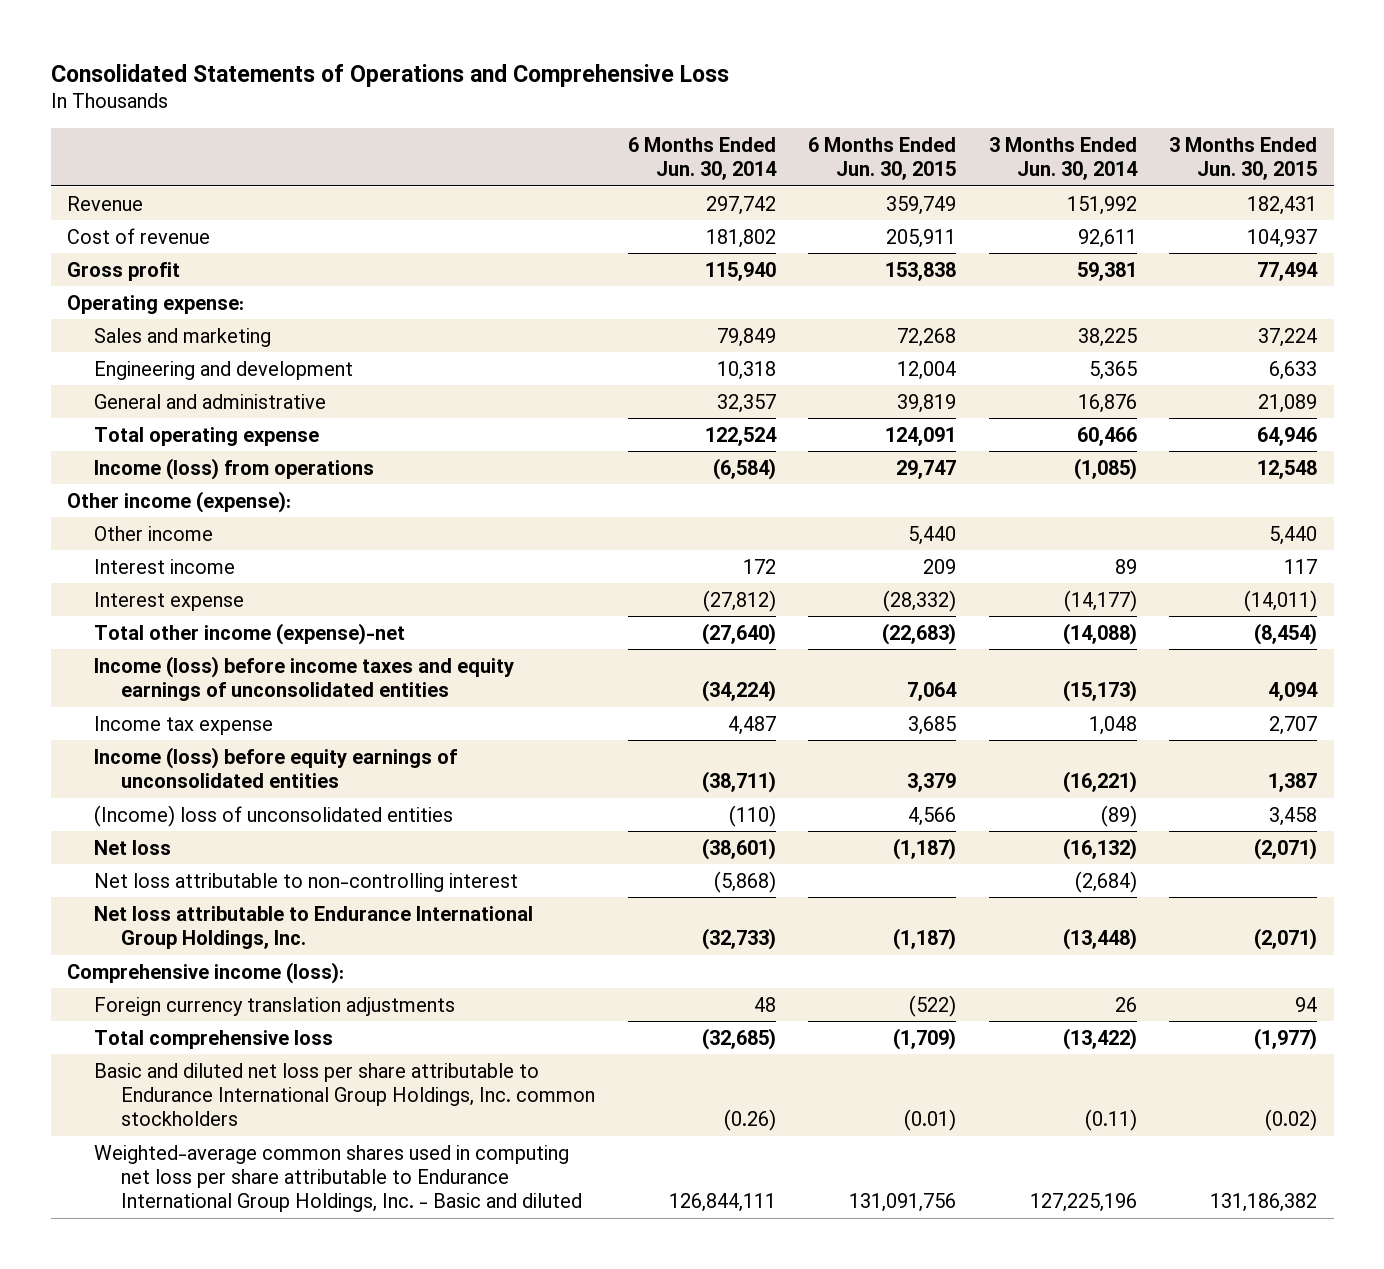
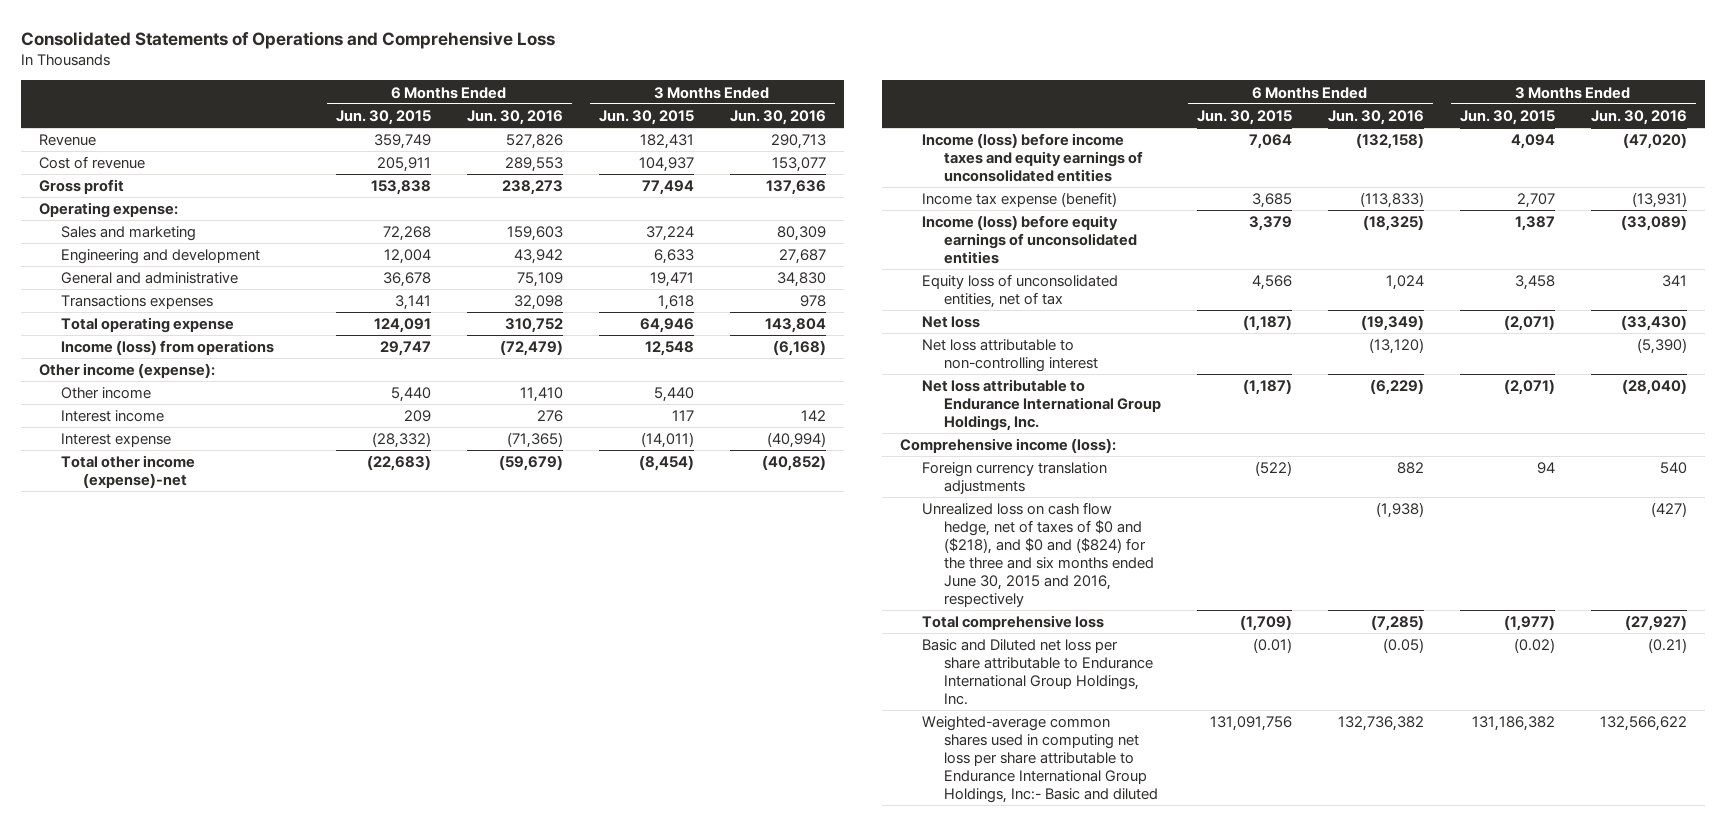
- | 6 Months Ended Jun. 30, 2014 | 6 Months Ended Jun. 30, 2015 | 3 Months Ended Jun. 30, 2014 | 3 Months Ended Jun. 30, 2015
+ | 6 Months Ended Jun. 30, 2015 | 6 Months Ended Jun. 30, 2016 | 3 Months Ended Jun. 30, 2015 | 3 Months Ended Jun. 30, 2016
- General and administrative | 32,357 | 39,819 | 16,876 | 21,089
+ General and administrative | 36,678 | 75,109 | 19,471 | 34,830
+ Transactions expenses | 3,141 | 32,098 | 1,618 | 978
- Income tax expense | 4,487 | 3,685 | 1,048 | 2,707
+ Income tax expense (benefit) | 3,685 | (113,833) | 2,707 | (13,931)
- (Income) loss of unconsolidated entities | (110) | 4,566 | (89) | 3,458
+ Equity loss of unconsolidated entities, net of tax | 4,566 | 1,024 | 3,458 | 341
+ Unrealized loss on cash flow hedge, net of taxes of $0 and ($218), and $0 and ($824) for the three and six months ended June 30, 2015 and 2016, respectively | | (1,938) | | (427)
- Basic and diluted net loss per share attributable to Endurance International Group Holdings, Inc. common stockholders | (0.26) | (0.01) | (0.11) | (0.02)
- Weighted-average common shares used in computing net loss per share attributable to Endurance International Group Holdings, Inc. - Basic and diluted | 126,844,111 | 131,091,756 | 127,225,196 | 131,186,382
+ Basic and Diluted net loss per share attributable to Endurance International Group Holdings, Inc. | (0.01) | (0.05) | (0.02) | (0.21)
+ Weighted-average common shares used in computing net loss per share attributable to Endurance International Group Holdings, Inc:- Basic and diluted | 131,091,756 | 132,736,382 | 131,186,382 | 132,566,622

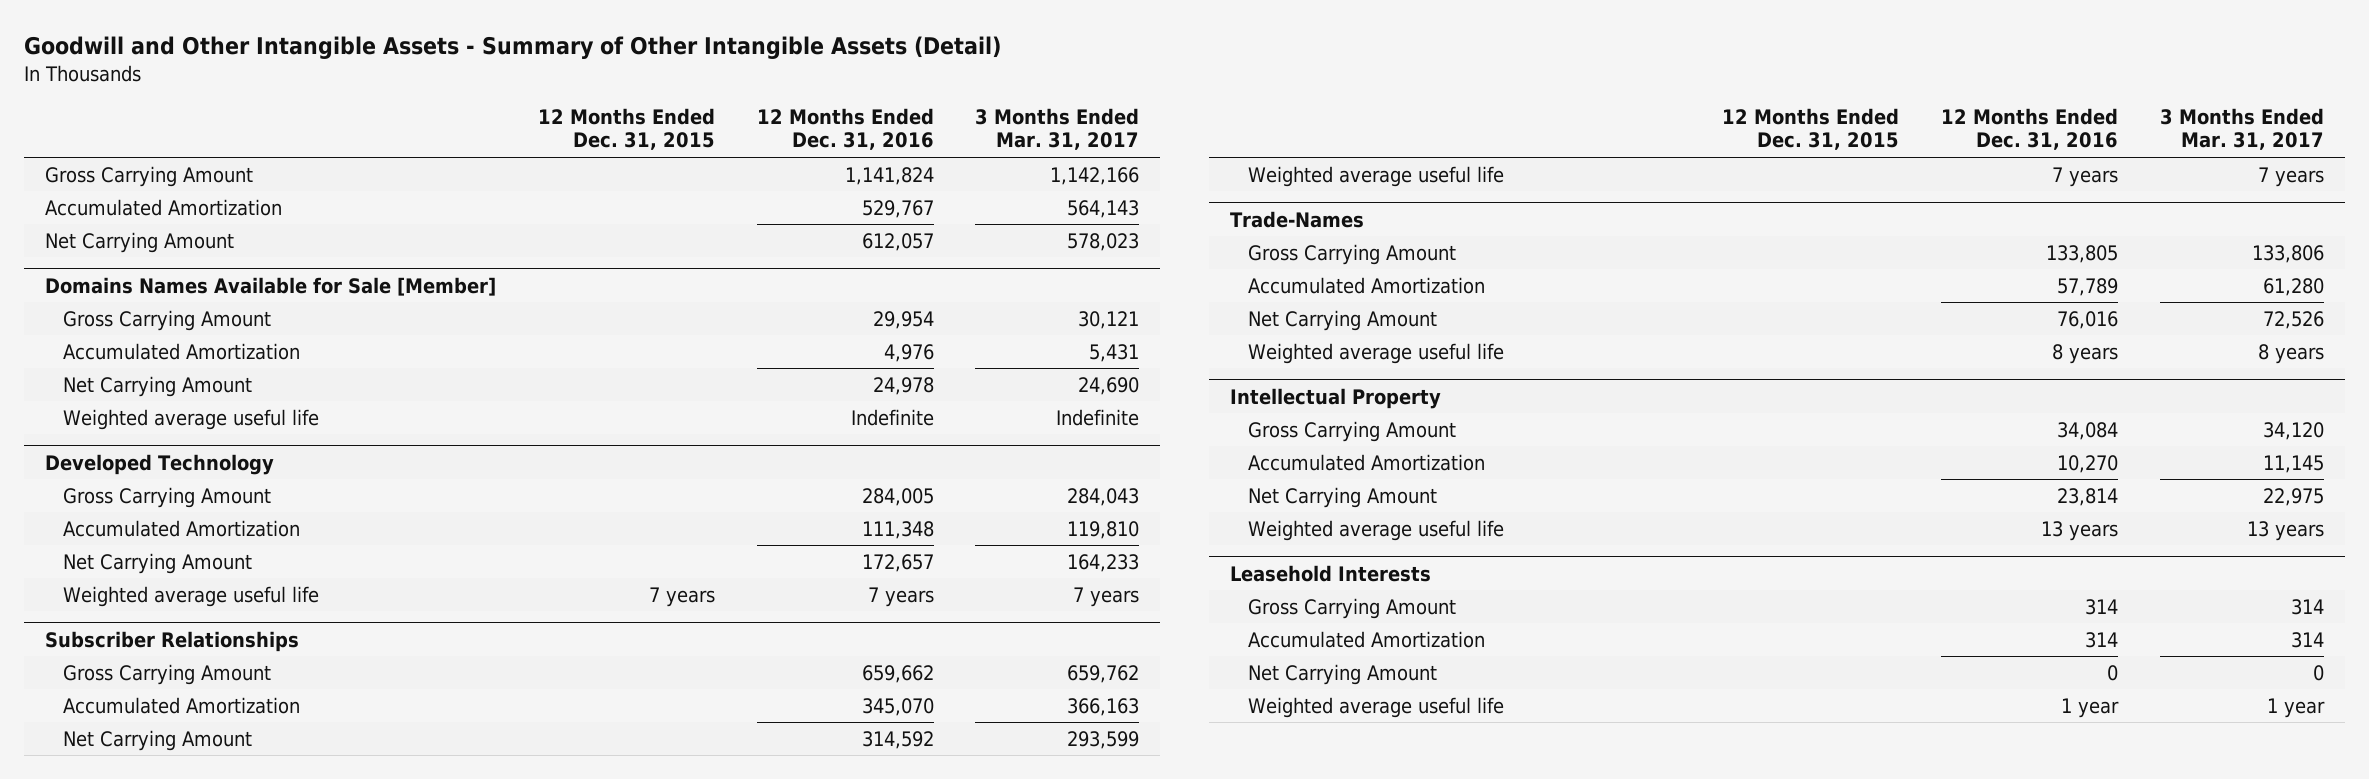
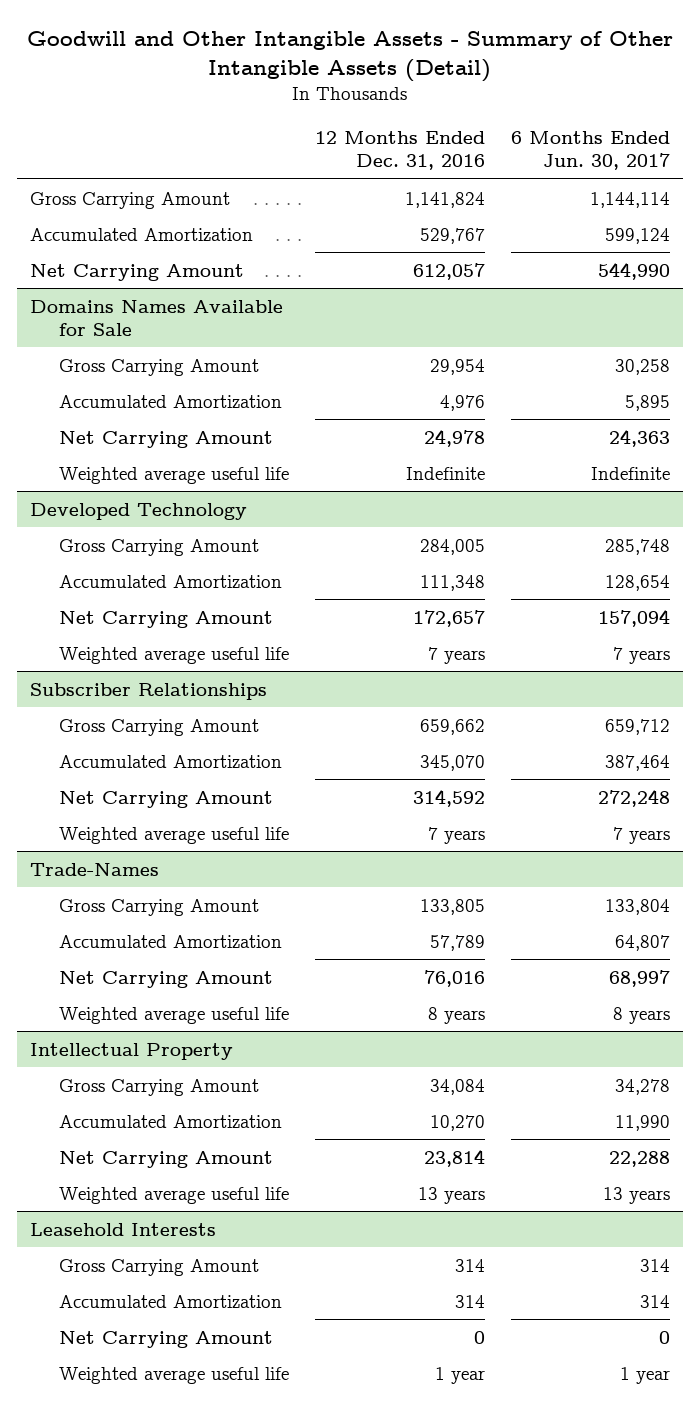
- | 12 Months Ended Dec. 31, 2015 | 12 Months Ended Dec. 31, 2016 | 3 Months Ended Mar. 31, 2017
+ | 12 Months Ended Dec. 31, 2016 | 6 Months Ended Jun. 30, 2017
- Domains Names Available for Sale [Member]
+ Domains Names Available for Sale

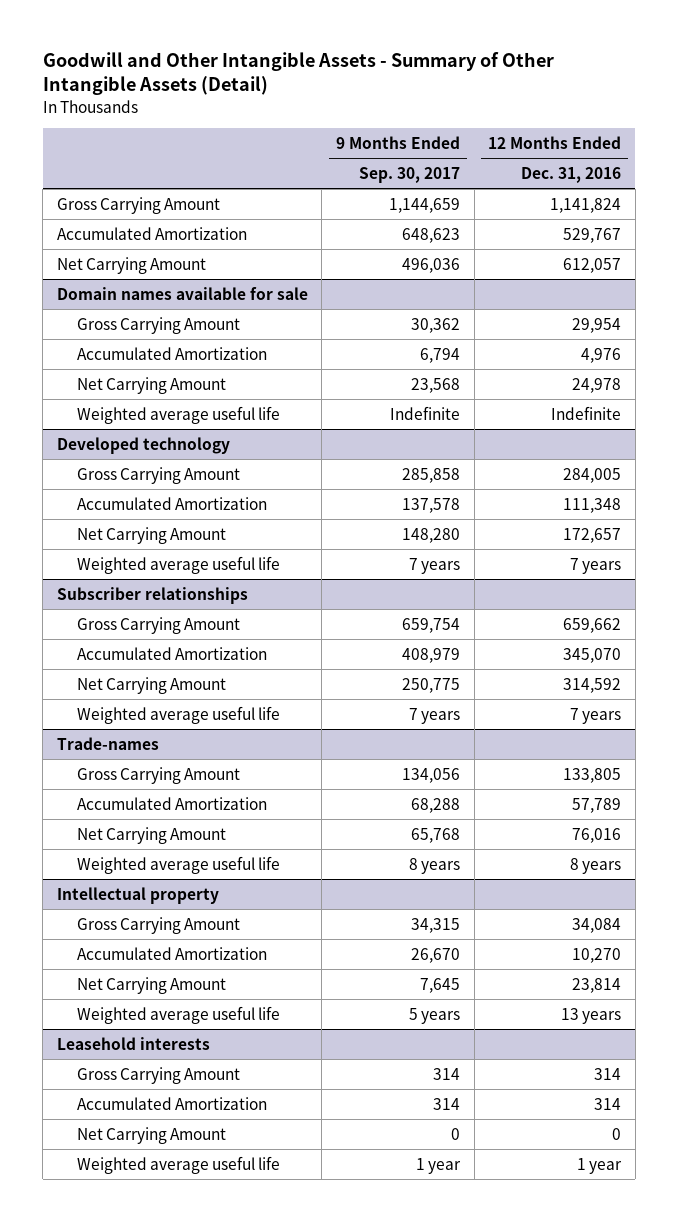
- | 12 Months Ended Dec. 31, 2016 | 6 Months Ended Jun. 30, 2017
+ | 9 Months Ended Sep. 30, 2017 | 12 Months Ended Dec. 31, 2016
- Domains Names Available for Sale
+ Domain names available for sale
- Developed Technology
+ Developed technology
- Subscriber Relationships
+ Subscriber relationships
- Trade-Names
+ Trade-names
- Intellectual Property
+ Intellectual property
- Leasehold Interests
+ Leasehold interests

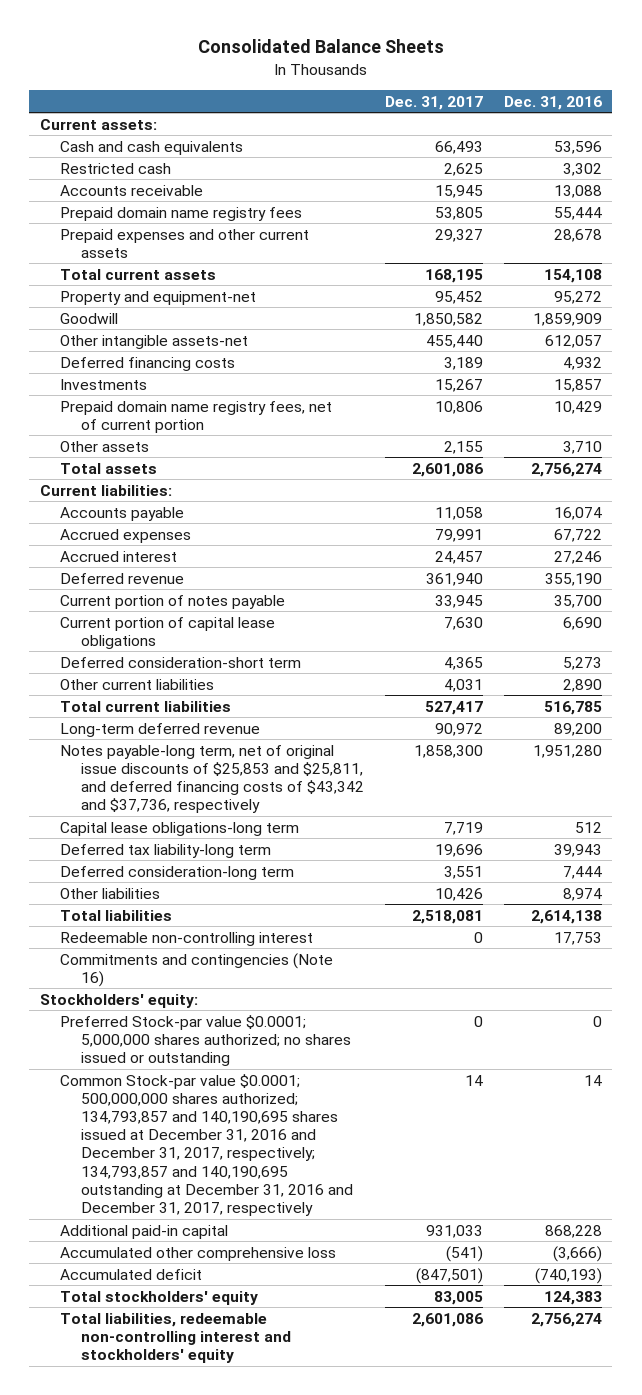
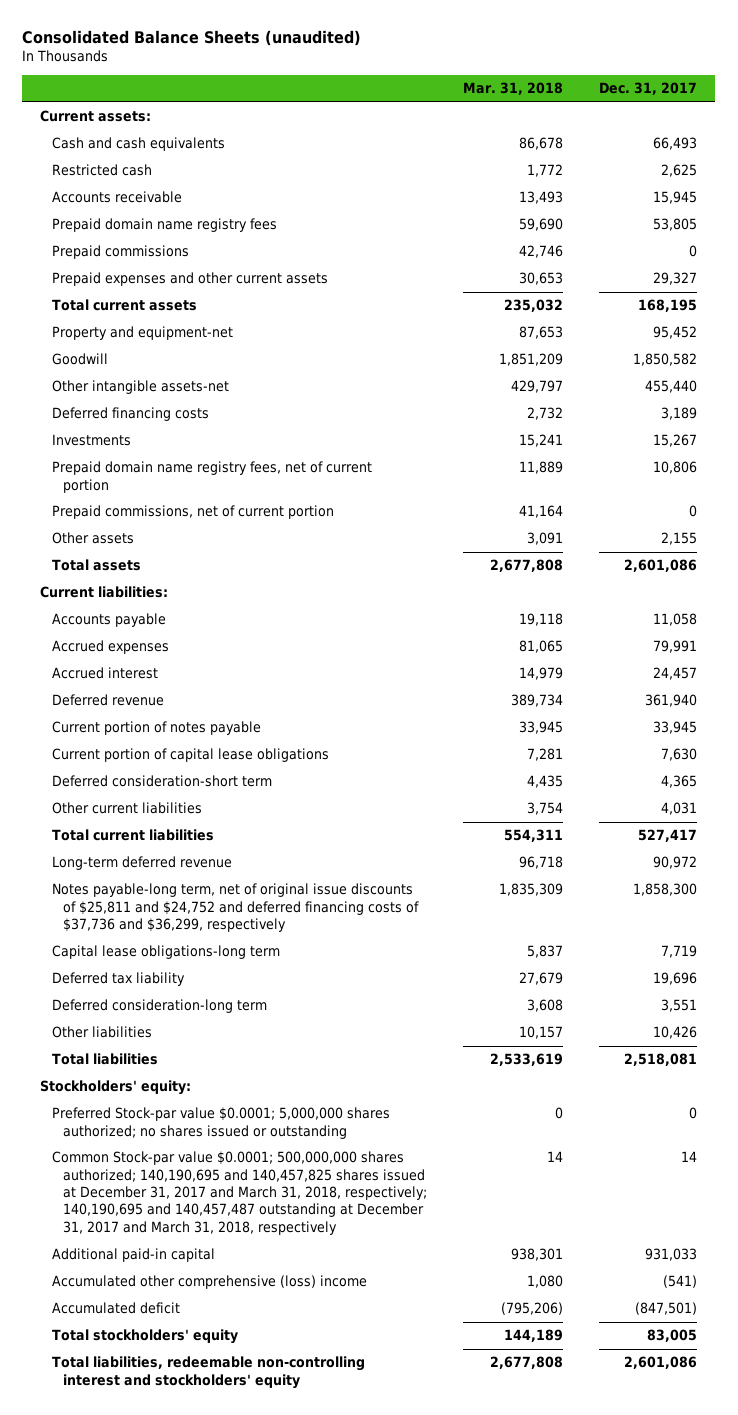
- Consolidated Balance Sheets
+ Consolidated Balance Sheets (unaudited)
- | Dec. 31, 2017 | Dec. 31, 2016
+ | Mar. 31, 2018 | Dec. 31, 2017
+ Prepaid commissions | 42,746 | 0
+ Prepaid commissions, net of current portion | 41,164 | 0
- Notes payable-long term, net of original issue discounts of $25,853 and $25,811, and deferred financing costs of $43,342 and $37,736, respectively | 1,858,300 | 1,951,280
+ Notes payable-long term, net of original issue discounts of $25,811 and $24,752 and deferred financing costs of $37,736 and $36,299, respectively | 1,835,309 | 1,858,300
- Deferred tax liability-long term | 19,696 | 39,943
+ Deferred tax liability | 27,679 | 19,696
- Redeemable non-controlling interest | 0 | 17,753
- Commitments and contingencies (Note 16)
- Common Stock-par value $0.0001; 500,000,000 shares authorized; 134,793,857 and 140,190,695 shares issued at December 31, 2016 and December 31, 2017, respectively; 134,793,857 and 140,190,695 outstanding at December 31, 2016 and December 31, 2017, respectively | 14 | 14
+ Common Stock-par value $0.0001; 500,000,000 shares authorized; 140,190,695 and 140,457,825 shares issued at December 31, 2017 and March 31, 2018, respectively; 140,190,695 and 140,457,487 outstanding at December 31, 2017 and March 31, 2018, respectively | 14 | 14
- Accumulated other comprehensive loss | (541) | (3,666)
+ Accumulated other comprehensive (loss) income | 1,080 | (541)

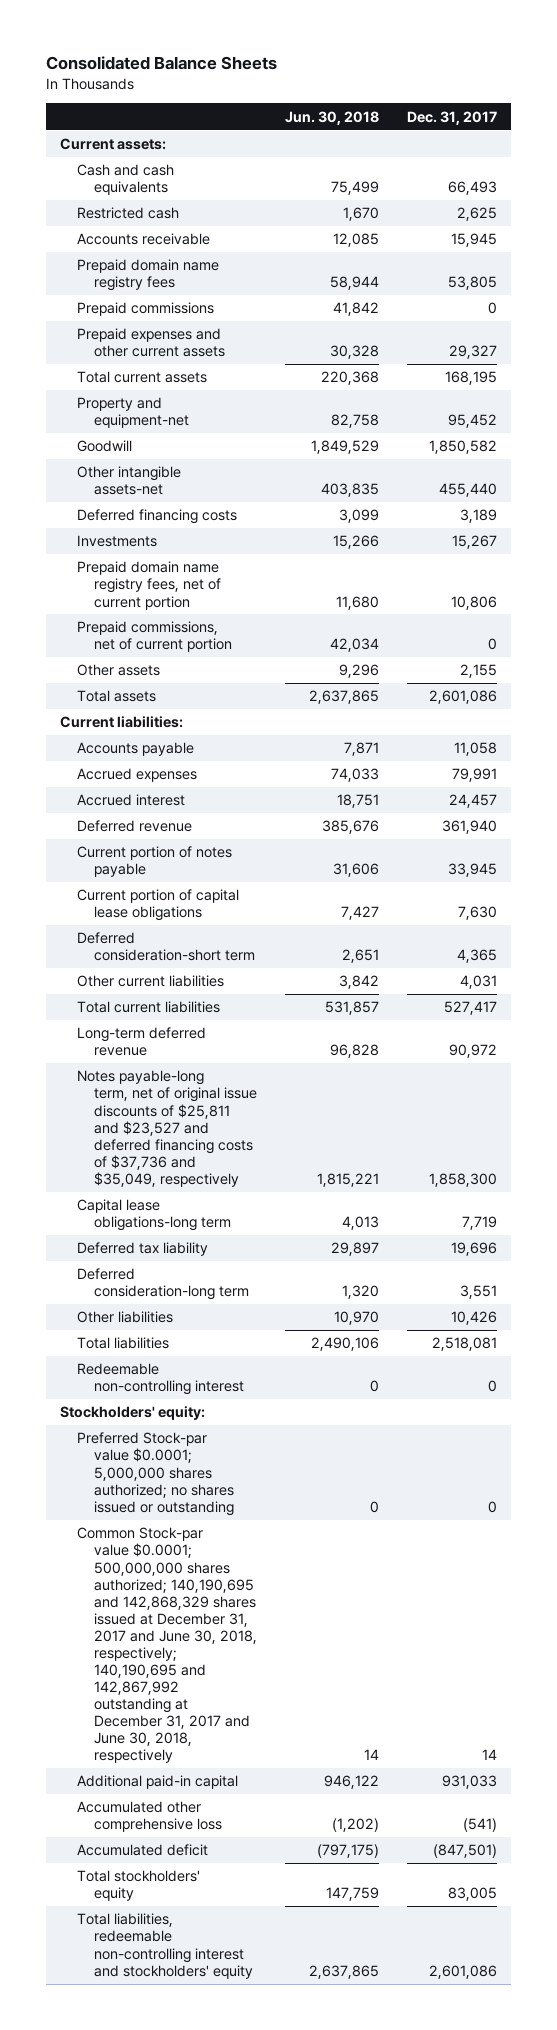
- Consolidated Balance Sheets (unaudited)
+ Consolidated Balance Sheets
- | Mar. 31, 2018 | Dec. 31, 2017
+ | Jun. 30, 2018 | Dec. 31, 2017
- Notes payable-long term, net of original issue discounts of $25,811 and $24,752 and deferred financing costs of $37,736 and $36,299, respectively | 1,835,309 | 1,858,300
+ Notes payable-long term, net of original issue discounts of $25,811 and $23,527 and deferred financing costs of $37,736 and $35,049, respectively | 1,815,221 | 1,858,300
+ Redeemable non-controlling interest | 0 | 0
- Common Stock-par value $0.0001; 500,000,000 shares authorized; 140,190,695 and 140,457,825 shares issued at December 31, 2017 and March 31, 2018, respectively; 140,190,695 and 140,457,487 outstanding at December 31, 2017 and March 31, 2018, respectively | 14 | 14
+ Common Stock-par value $0.0001; 500,000,000 shares authorized; 140,190,695 and 142,868,329 shares issued at December 31, 2017 and June 30, 2018, respectively; 140,190,695 and 142,867,992 outstanding at December 31, 2017 and June 30, 2018, respectively | 14 | 14
- Accumulated other comprehensive (loss) income | 1,080 | (541)
+ Accumulated other comprehensive loss | (1,202) | (541)

